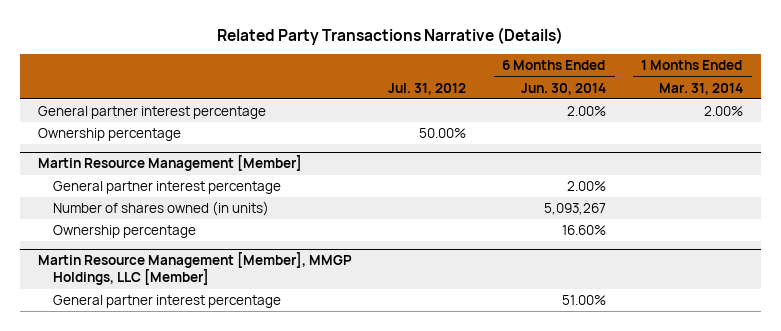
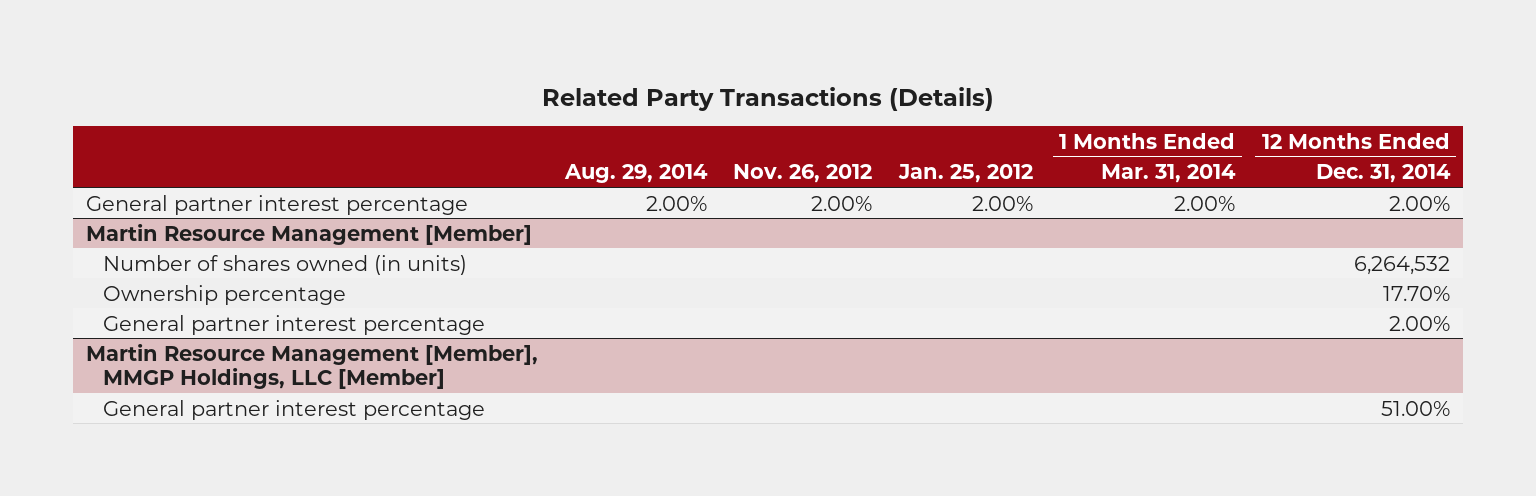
- Related Party Transactions Narrative (Details)
+ Related Party Transactions (Details)
- | Jul. 31, 2012 | 6 Months Ended Jun. 30, 2014 | 1 Months Ended Mar. 31, 2014
+ | Aug. 29, 2014 | Nov. 26, 2012 | Jan. 25, 2012 | 1 Months Ended Mar. 31, 2014 | 12 Months Ended Dec. 31, 2014
- Ownership percentage | 50.00% | |
@ Martin Resource Management [Member]
moved down: General partner interest percentage | | | | | 2.00%

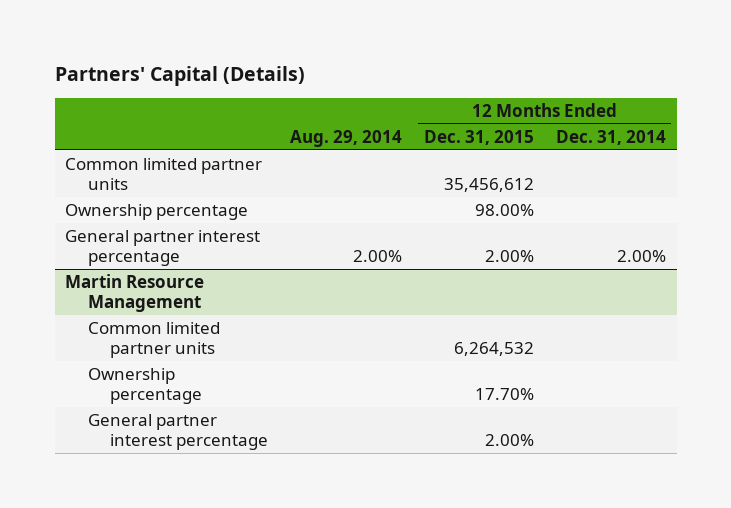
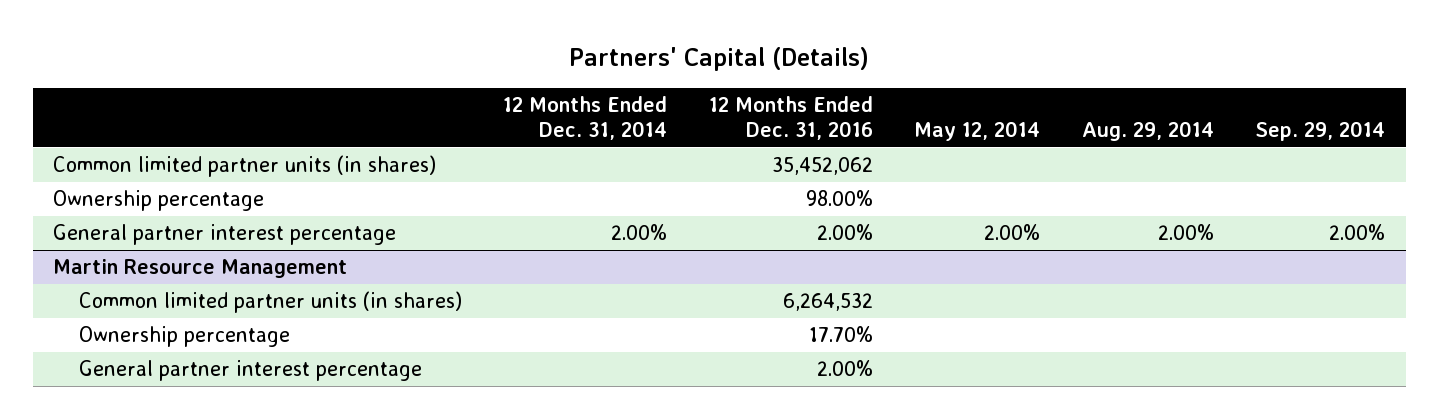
- | Aug. 29, 2014 | 12 Months Ended Dec. 31, 2015 | 12 Months Ended Dec. 31, 2014
+ | 12 Months Ended Dec. 31, 2014 | 12 Months Ended Dec. 31, 2016 | May 12, 2014 | Aug. 29, 2014 | Sep. 29, 2014
- Common limited partner units | | 35,456,612 |
+ Common limited partner units (in shares) | | 35,452,062 | | |
@ Martin Resource Management
- Common limited partner units | | 6,264,532 |
+ Common limited partner units (in shares) | | 6,264,532 | | |

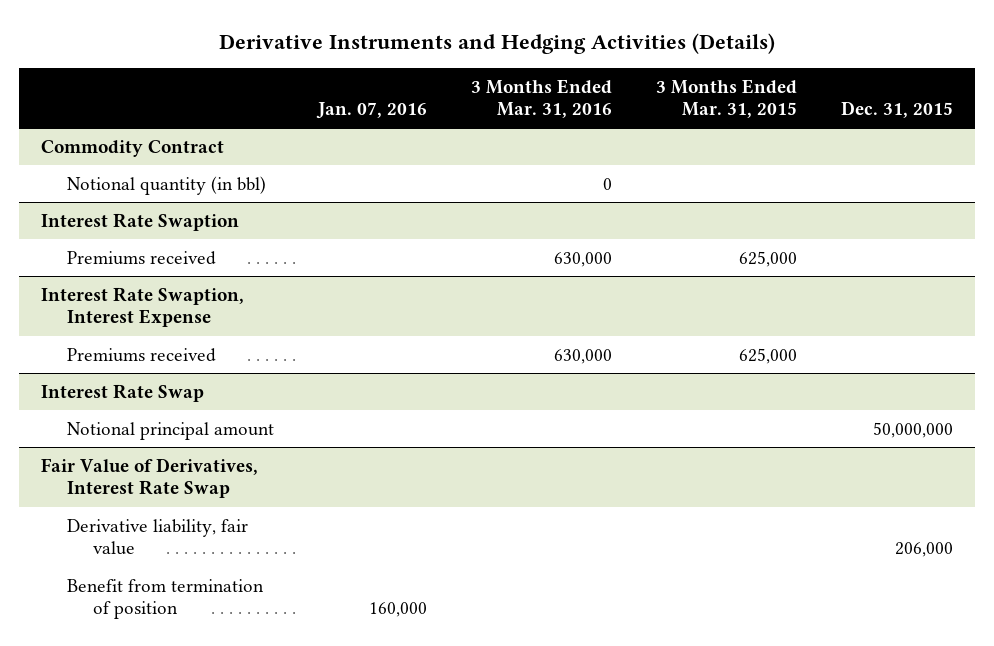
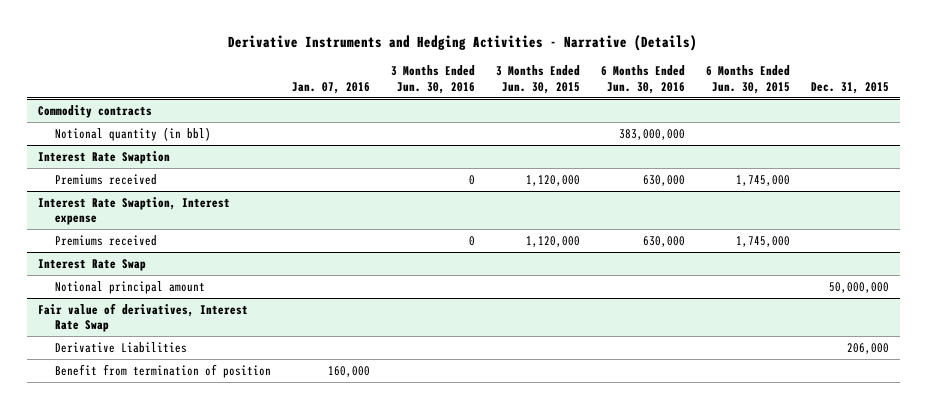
- Derivative Instruments and Hedging Activities (Details)
+ Derivative Instruments and Hedging Activities - Narrative (Details)
- | Jan. 07, 2016 | 3 Months Ended Mar. 31, 2016 | 3 Months Ended Mar. 31, 2015 | Dec. 31, 2015
+ | Jan. 07, 2016 | 3 Months Ended Jun. 30, 2016 | 3 Months Ended Jun. 30, 2015 | 6 Months Ended Jun. 30, 2016 | 6 Months Ended Jun. 30, 2015 | Dec. 31, 2015
- Commodity Contract
+ Commodity contracts
- Interest Rate Swaption, Interest Expense
+ Interest Rate Swaption, Interest expense
- Fair Value of Derivatives, Interest Rate Swap
- Derivative liability, fair value | | | | 206,000
+ Fair value of derivatives, Interest Rate Swap
+ Derivative Liabilities | | | | | | 206,000

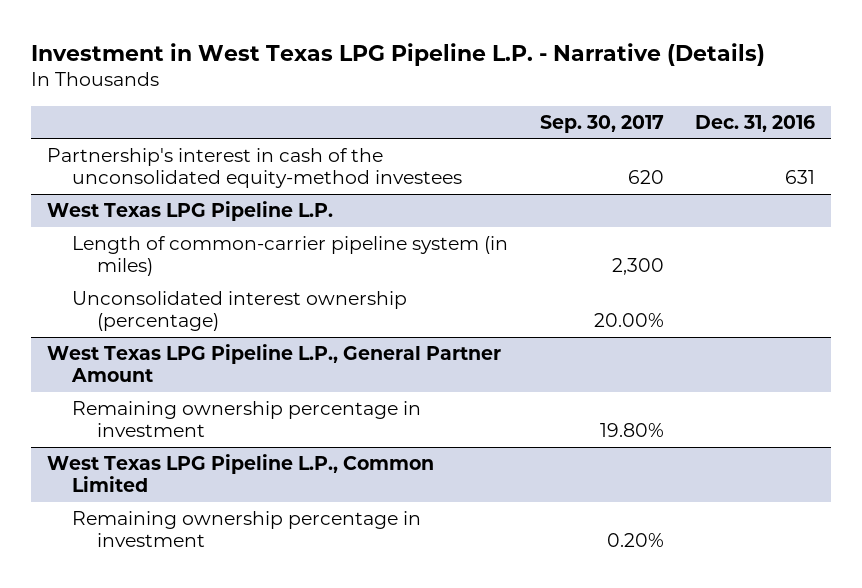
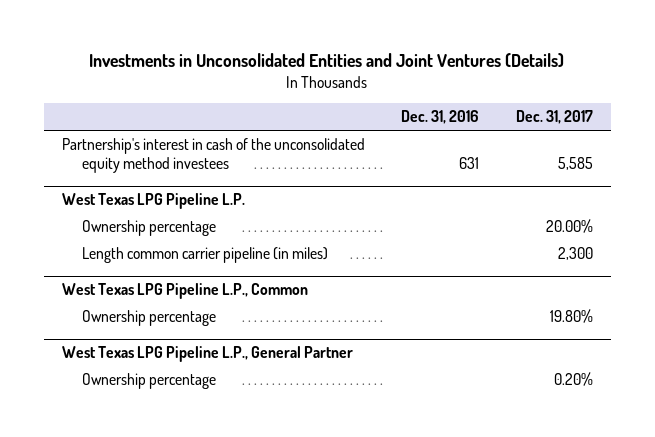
- Investment in West Texas LPG Pipeline L.P. - Narrative (Details)
+ Investments in Unconsolidated Entities and Joint Ventures (Details)
- | Sep. 30, 2017 | Dec. 31, 2016
+ | Dec. 31, 2016 | Dec. 31, 2017
- Partnership's interest in cash of the unconsolidated equity-method investees | 620 | 631
+ Partnership's interest in cash of the unconsolidated equity method investees | 631 | 5,585
@ West Texas LPG Pipeline L.P.
- Length of common-carrier pipeline system (in miles) | 2,300 |
- Unconsolidated interest ownership (percentage) | 20.00% |
- West Texas LPG Pipeline L.P., General Partner Amount
- Remaining ownership percentage in investment | 19.80% |
- West Texas LPG Pipeline L.P., Common Limited
- Remaining ownership percentage in investment | 0.20% |
@ West Texas LPG Pipeline L.P.
+ Ownership percentage | | 20.00%
+ Length common carrier pipeline (in miles) | | 2,300
+ West Texas LPG Pipeline L.P., Common
+ Ownership percentage | | 19.80%
+ West Texas LPG Pipeline L.P., General Partner
+ Ownership percentage | | 0.20%

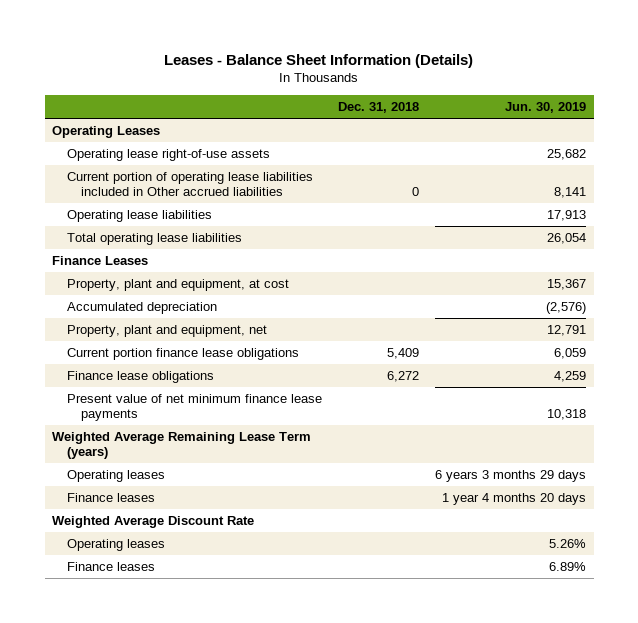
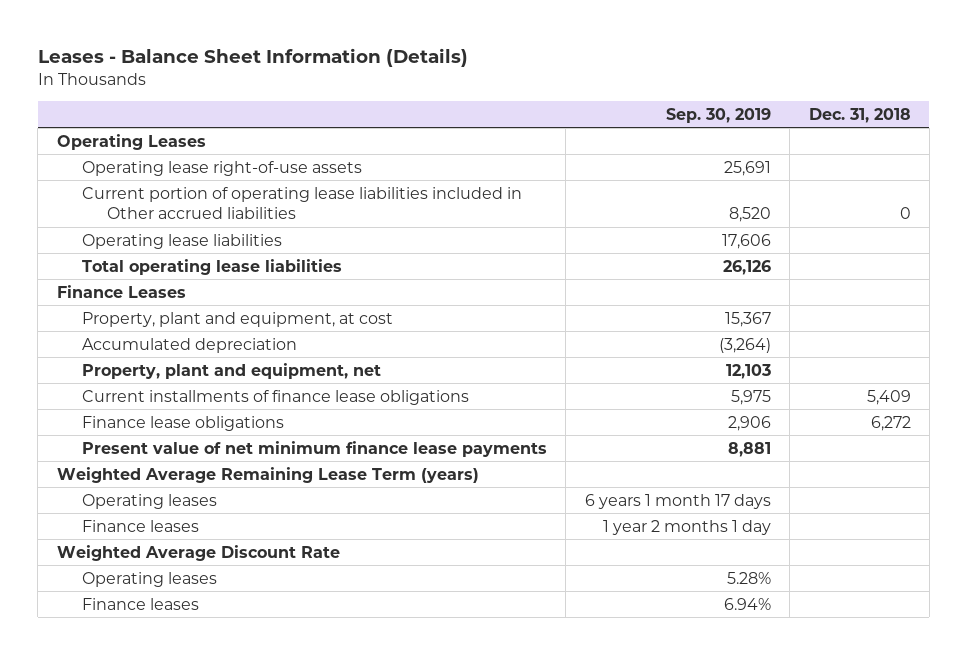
- | Dec. 31, 2018 | Jun. 30, 2019
+ | Sep. 30, 2019 | Dec. 31, 2018
- Current portion finance lease obligations | 5,409 | 6,059
+ Current installments of finance lease obligations | 5,975 | 5,409

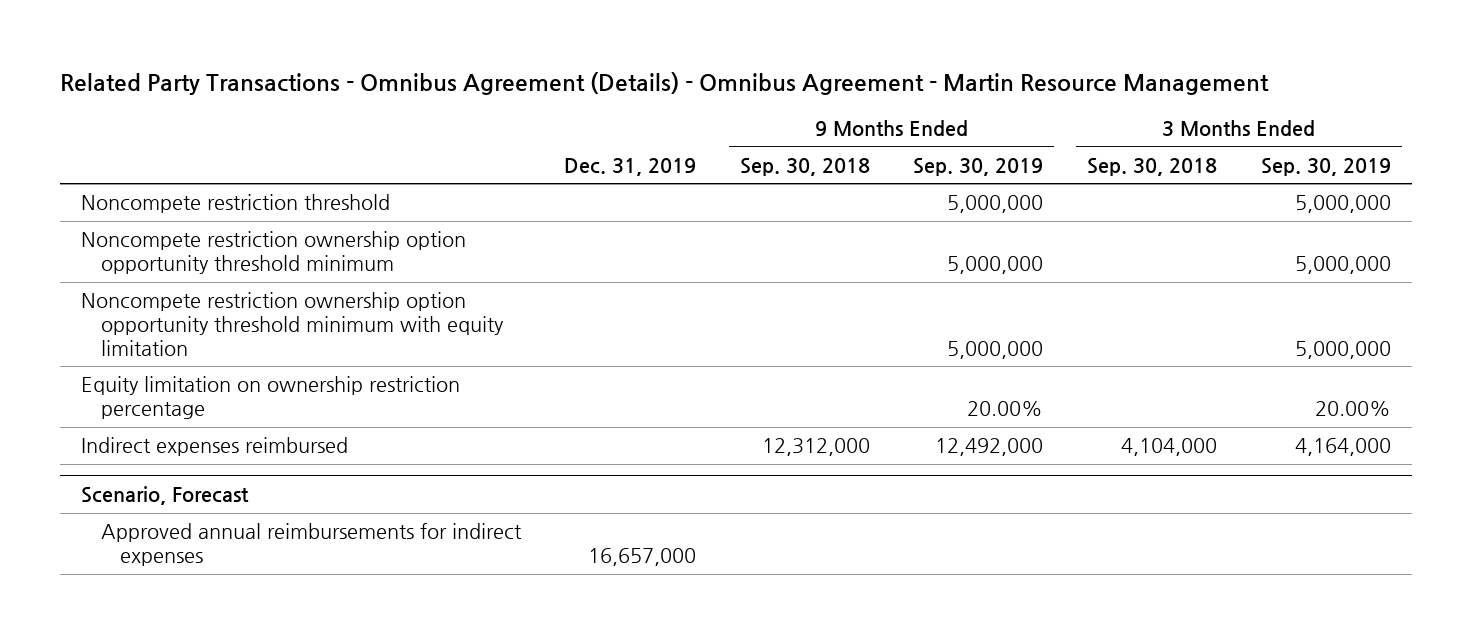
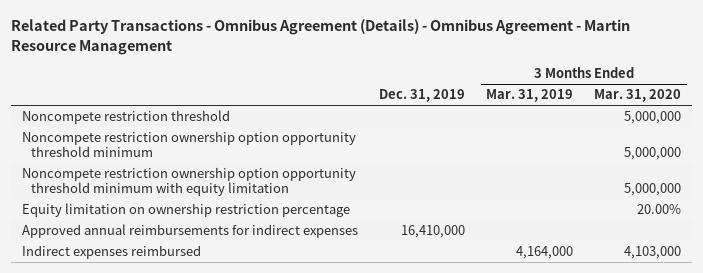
- | Dec. 31, 2019 | 9 Months Ended Sep. 30, 2018 | 9 Months Ended Sep. 30, 2019 | 3 Months Ended Sep. 30, 2018 | 3 Months Ended Sep. 30, 2019
+ | Dec. 31, 2019 | 3 Months Ended Mar. 31, 2019 | 3 Months Ended Mar. 31, 2020
+ Approved annual reimbursements for indirect expenses | 16,410,000 | |
- Scenario, Forecast
- Approved annual reimbursements for indirect expenses | 16,657,000 | | | |

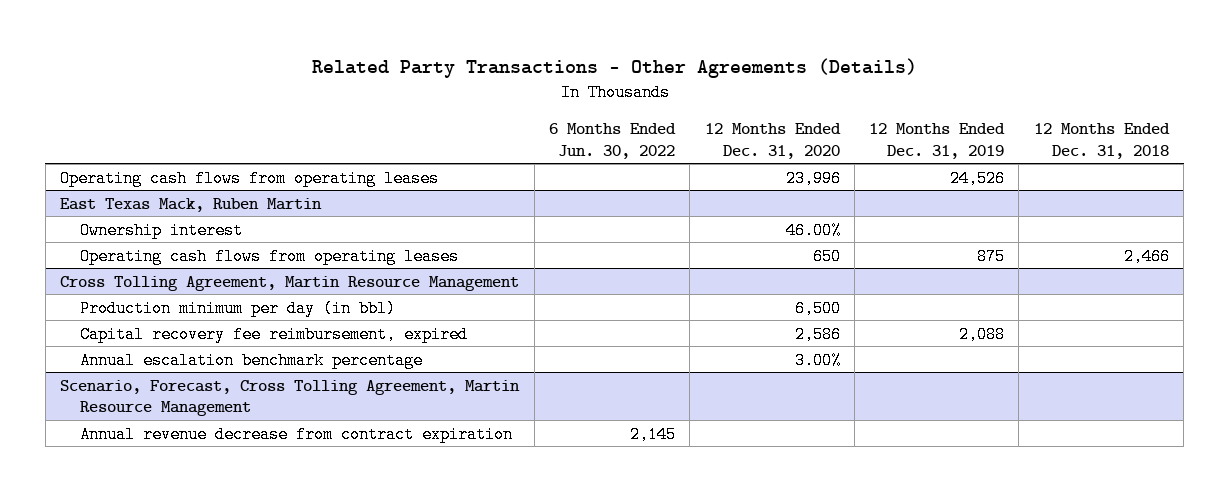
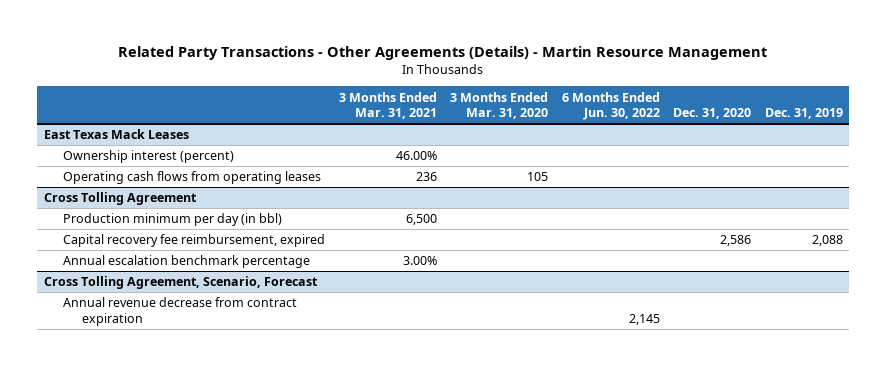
- Related Party Transactions - Other Agreements (Details)
+ Related Party Transactions - Other Agreements (Details) - Martin Resource Management
- | 6 Months Ended Jun. 30, 2022 | 12 Months Ended Dec. 31, 2020 | 12 Months Ended Dec. 31, 2019 | 12 Months Ended Dec. 31, 2018
+ | 3 Months Ended Mar. 31, 2021 | 3 Months Ended Mar. 31, 2020 | 6 Months Ended Jun. 30, 2022 | Dec. 31, 2020 | Dec. 31, 2019
- Operating cash flows from operating leases | | 23,996 | 24,526 |
- East Texas Mack, Ruben Martin
- Ownership interest | | 46.00% | |
+ East Texas Mack Leases
+ Ownership interest (percent) | 46.00% | | | |
- Cross Tolling Agreement, Martin Resource Management
+ Cross Tolling Agreement
- Scenario, Forecast, Cross Tolling Agreement, Martin Resource Management
+ Cross Tolling Agreement, Scenario, Forecast

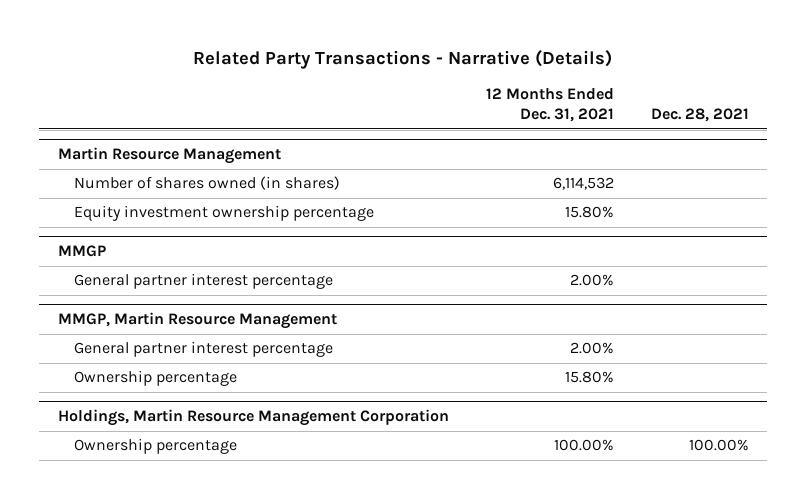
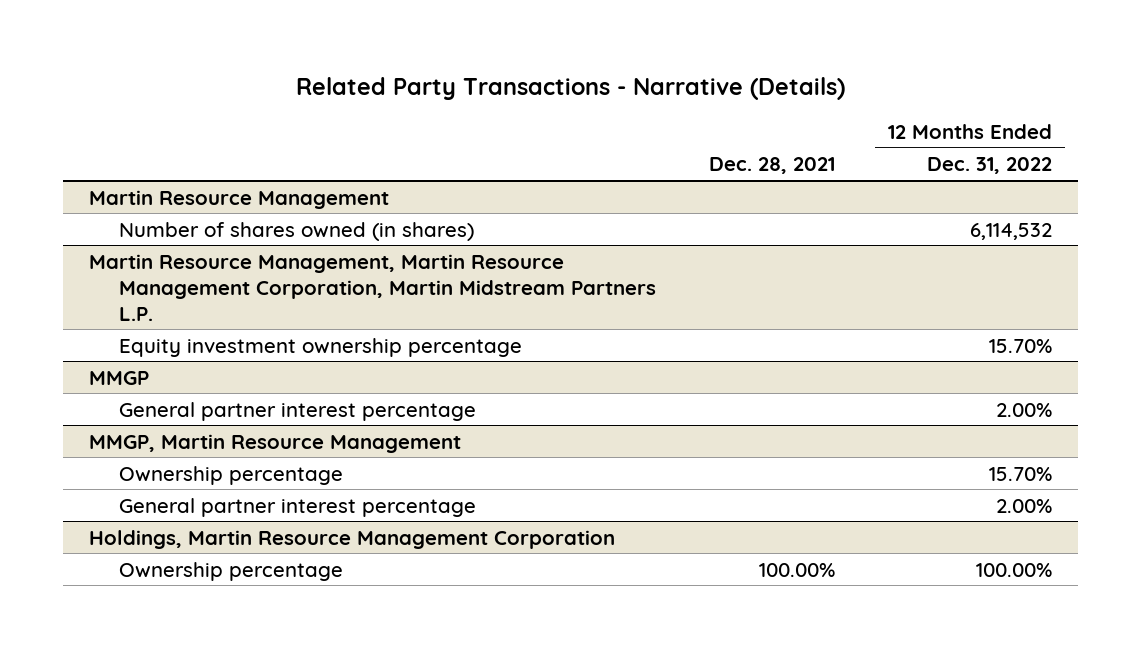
- | 12 Months Ended Dec. 31, 2021 | Dec. 28, 2021
+ | Dec. 28, 2021 | 12 Months Ended Dec. 31, 2022
@ Martin Resource Management
- Equity investment ownership percentage | 15.80% |
+ Martin Resource Management, Martin Resource Management Corporation, Martin Midstream Partners L.P.
+ Equity investment ownership percentage | | 15.70%
@ MMGP, Martin Resource Management
moved down: General partner interest percentage | | 2.00%

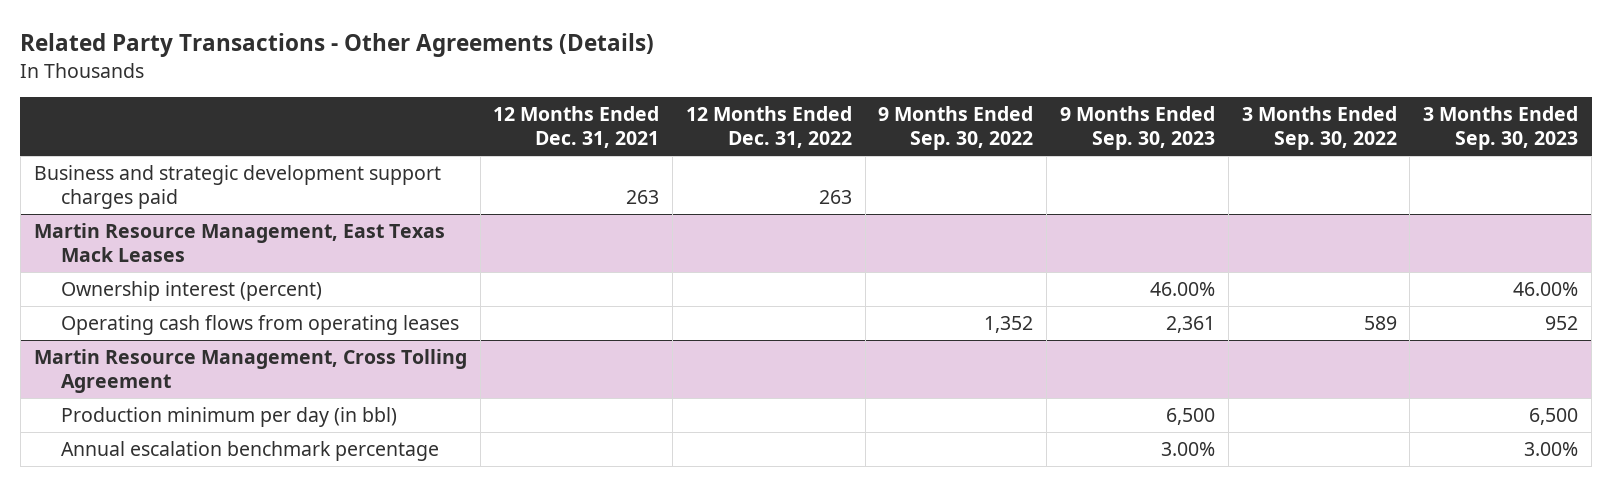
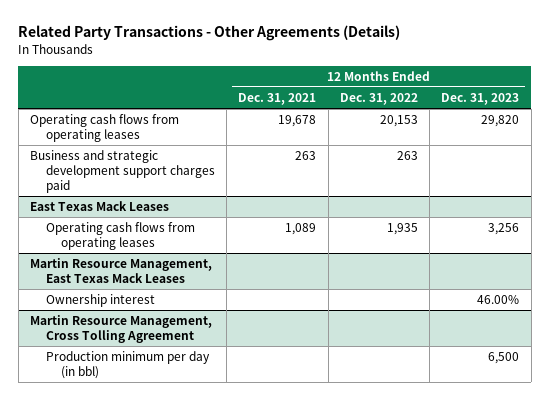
- | 12 Months Ended Dec. 31, 2021 | 12 Months Ended Dec. 31, 2022 | 9 Months Ended Sep. 30, 2022 | 9 Months Ended Sep. 30, 2023 | 3 Months Ended Sep. 30, 2022 | 3 Months Ended Sep. 30, 2023
+ | 12 Months Ended Dec. 31, 2021 | 12 Months Ended Dec. 31, 2022 | 12 Months Ended Dec. 31, 2023
+ Operating cash flows from operating leases | 19,678 | 20,153 | 29,820
+ East Texas Mack Leases
+ Operating cash flows from operating leases | 1,089 | 1,935 | 3,256
@ Martin Resource Management, East Texas Mack Leases
- Ownership interest (percent) | | | | 46.00% | | 46.00%
- Operating cash flows from operating leases | | | 1,352 | 2,361 | 589 | 952
+ Ownership interest | | | 46.00%
@ Martin Resource Management, Cross Tolling Agreement
- Annual escalation benchmark percentage | | | | 3.00% | | 3.00%

